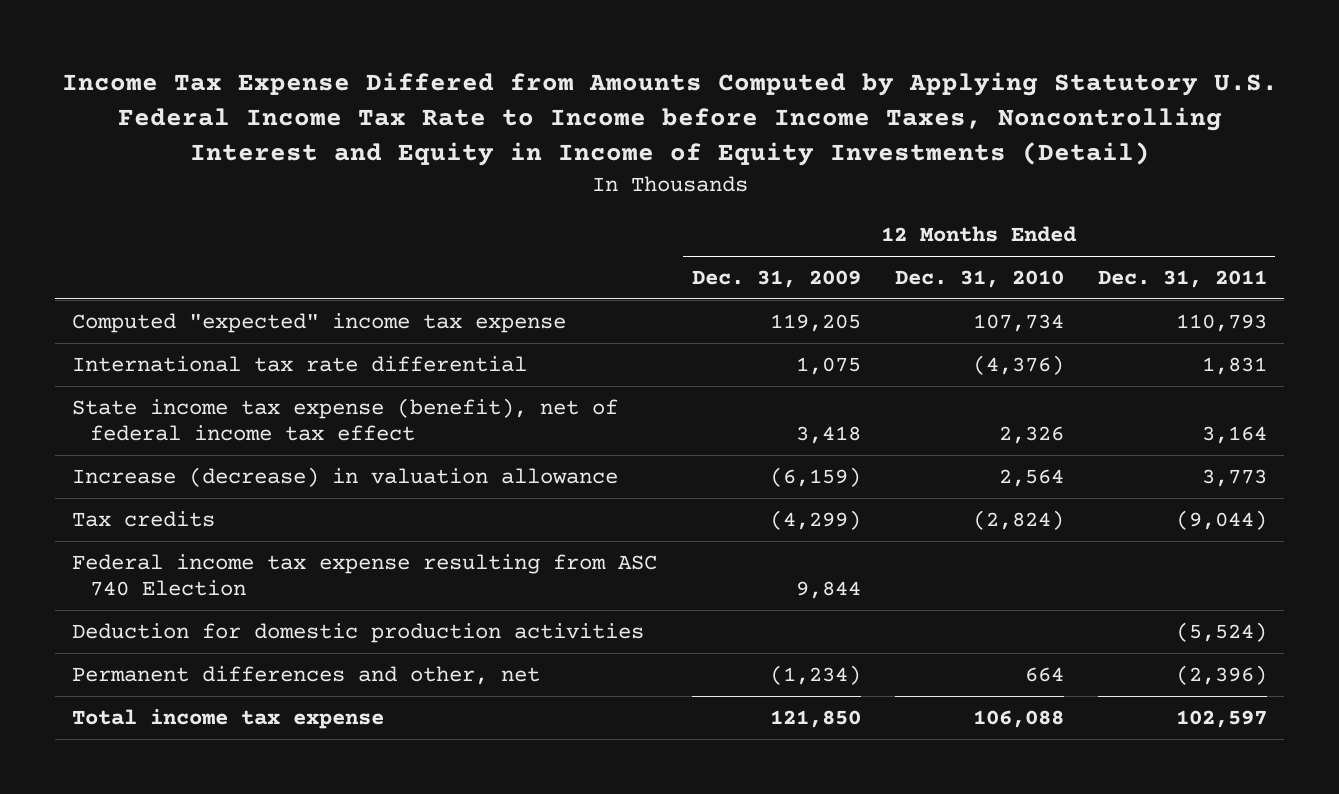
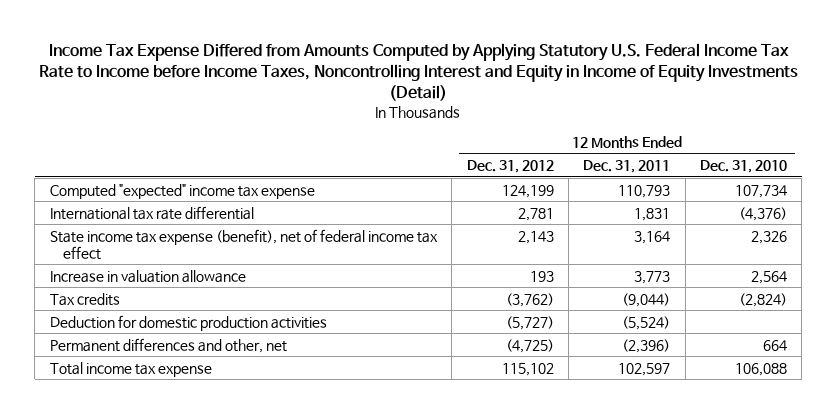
- | 12 Months Ended Dec. 31, 2009 | 12 Months Ended Dec. 31, 2010 | 12 Months Ended Dec. 31, 2011
+ | 12 Months Ended Dec. 31, 2012 | 12 Months Ended Dec. 31, 2011 | 12 Months Ended Dec. 31, 2010
- Increase (decrease) in valuation allowance | (6,159) | 2,564 | 3,773
+ Increase in valuation allowance | 193 | 3,773 | 2,564
- Federal income tax expense resulting from ASC 740 Election | 9,844 | |

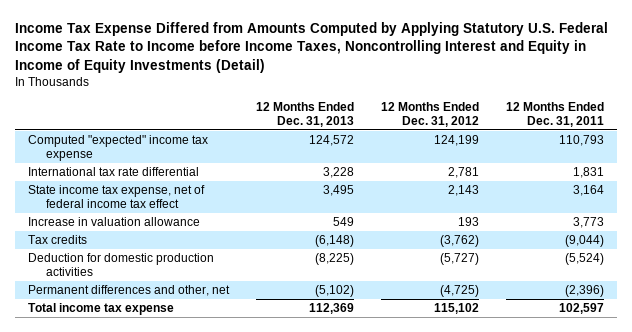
- | 12 Months Ended Dec. 31, 2012 | 12 Months Ended Dec. 31, 2011 | 12 Months Ended Dec. 31, 2010
+ | 12 Months Ended Dec. 31, 2013 | 12 Months Ended Dec. 31, 2012 | 12 Months Ended Dec. 31, 2011
- State income tax expense (benefit), net of federal income tax effect | 2,143 | 3,164 | 2,326
+ State income tax expense, net of federal income tax effect | 3,495 | 2,143 | 3,164

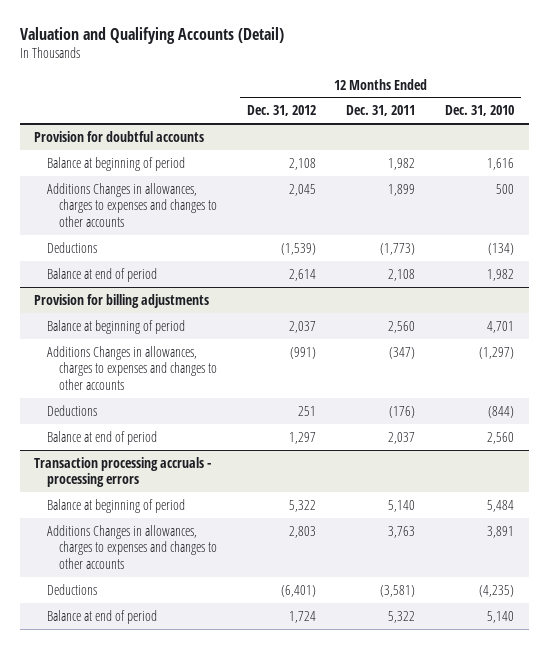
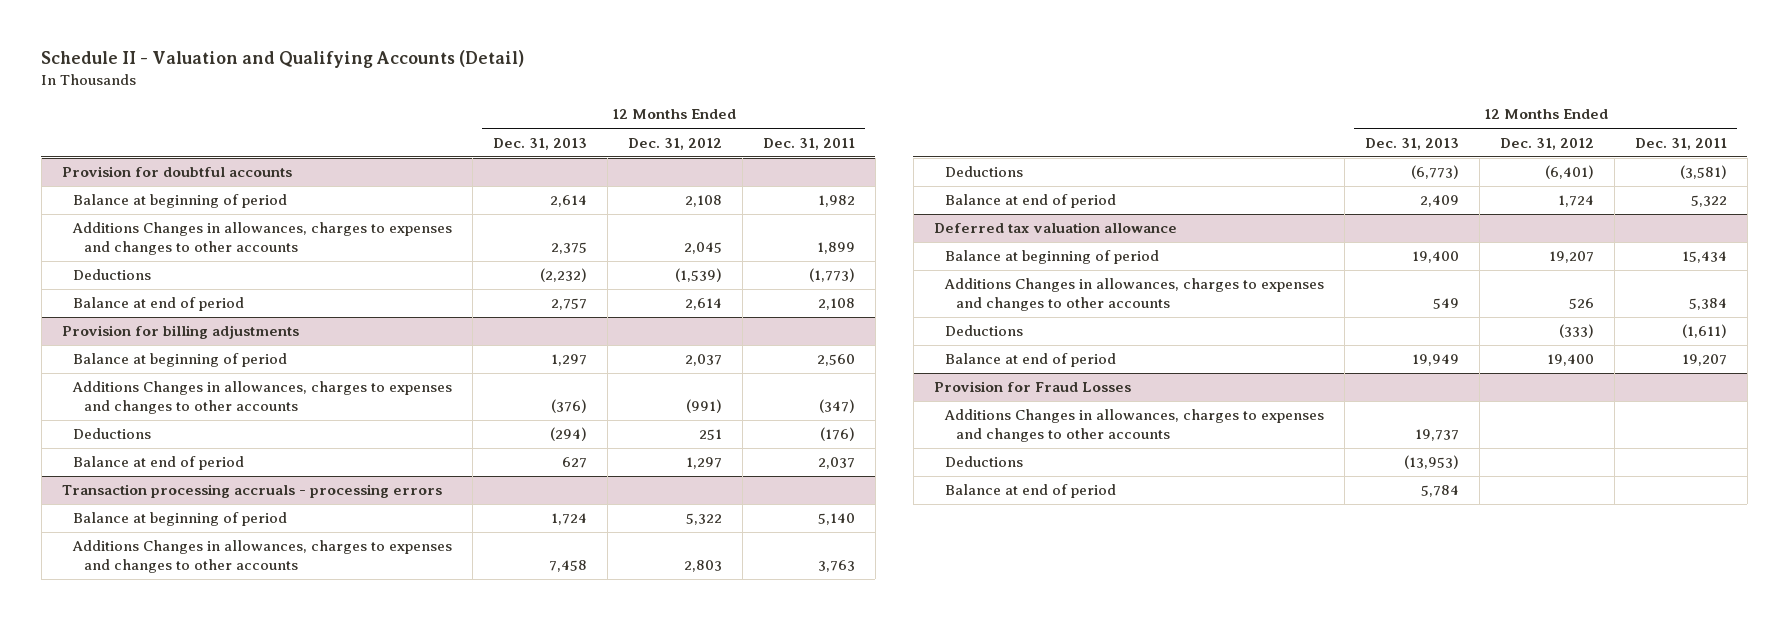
- Valuation and Qualifying Accounts (Detail)
+ Schedule II - Valuation and Qualifying Accounts (Detail)
- | 12 Months Ended Dec. 31, 2012 | 12 Months Ended Dec. 31, 2011 | 12 Months Ended Dec. 31, 2010
+ | 12 Months Ended Dec. 31, 2013 | 12 Months Ended Dec. 31, 2012 | 12 Months Ended Dec. 31, 2011
+ Deferred tax valuation allowance
+ Balance at beginning of period | 19,400 | 19,207 | 15,434
+ Additions Changes in allowances, charges to expenses and changes to other accounts | 549 | 526 | 5,384
+ Deductions | | (333) | (1,611)
+ Balance at end of period | 19,949 | 19,400 | 19,207
+ Provision for Fraud Losses
+ Additions Changes in allowances, charges to expenses and changes to other accounts | 19,737 | |
+ Deductions | (13,953) | |
+ Balance at end of period | 5,784 | |

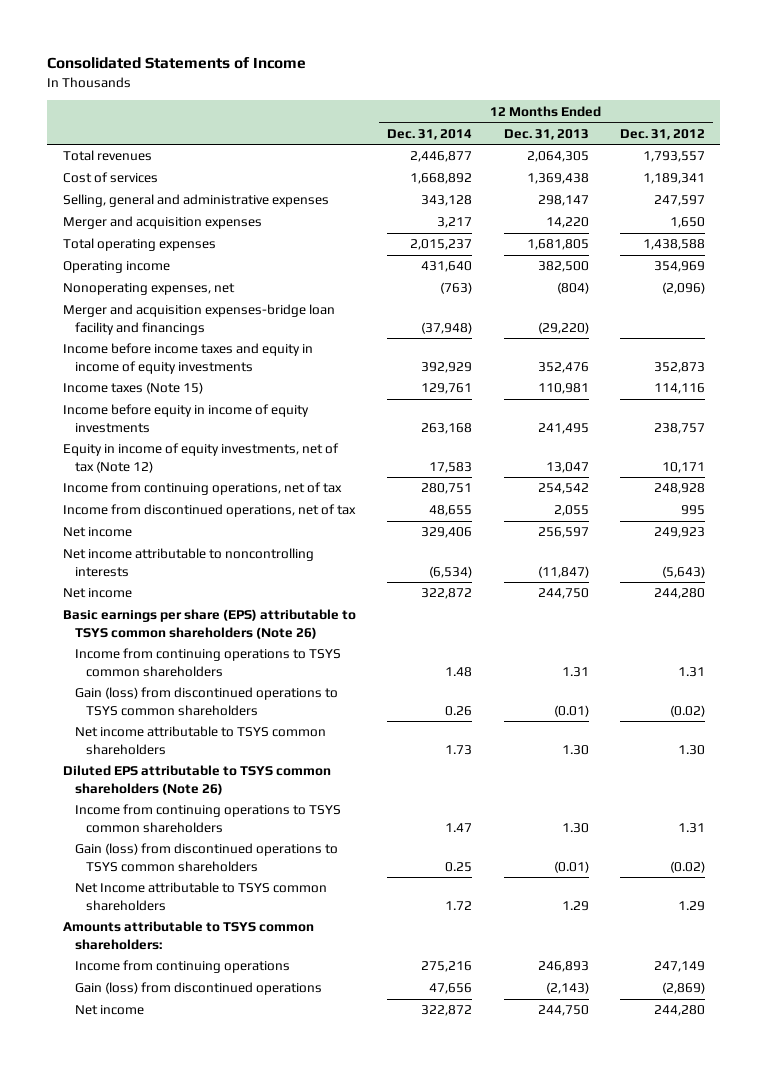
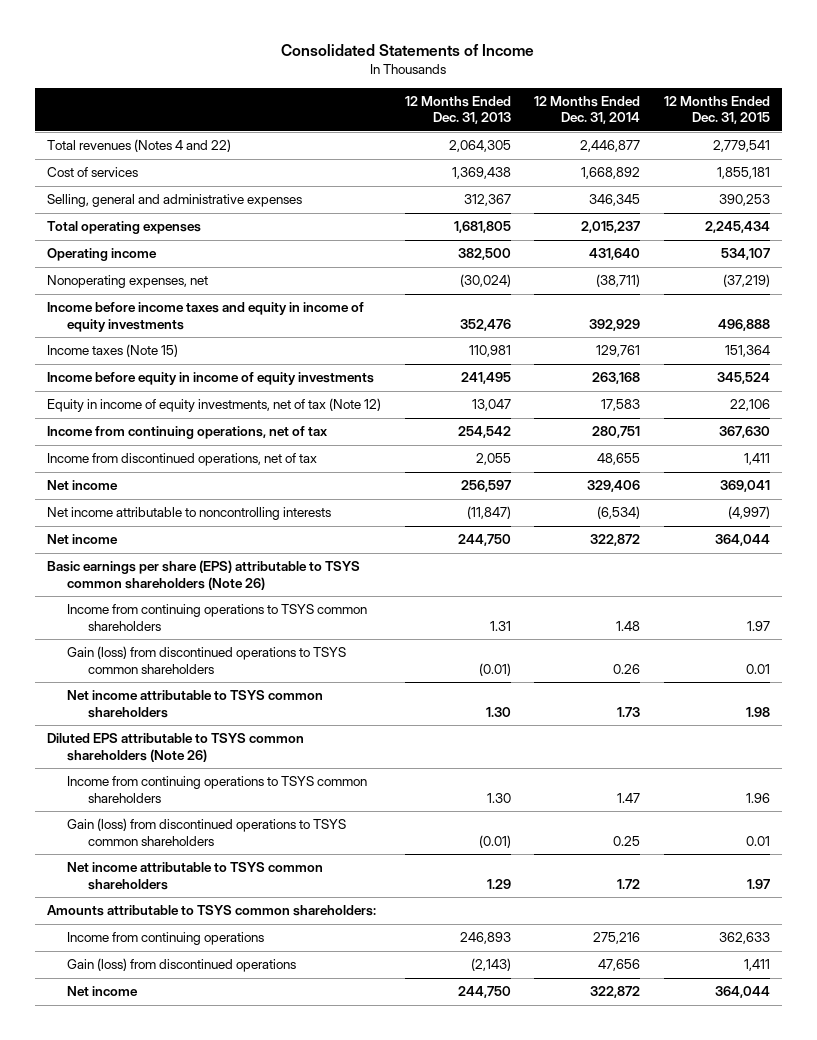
- | 12 Months Ended Dec. 31, 2014 | 12 Months Ended Dec. 31, 2013 | 12 Months Ended Dec. 31, 2012
+ | 12 Months Ended Dec. 31, 2013 | 12 Months Ended Dec. 31, 2014 | 12 Months Ended Dec. 31, 2015
- Total revenues | 2,446,877 | 2,064,305 | 1,793,557
+ Total revenues (Notes 4 and 22) | 2,064,305 | 2,446,877 | 2,779,541
- Selling, general and administrative expenses | 343,128 | 298,147 | 247,597
- Merger and acquisition expenses | 3,217 | 14,220 | 1,650
+ Selling, general and administrative expenses | 312,367 | 346,345 | 390,253
- Nonoperating expenses, net | (763) | (804) | (2,096)
- Merger and acquisition expenses-bridge loan facility and financings | (37,948) | (29,220) |
+ Nonoperating expenses, net | (30,024) | (38,711) | (37,219)
- Net Income attributable to TSYS common shareholders | 1.72 | 1.29 | 1.29
+ Net income attributable to TSYS common shareholders | 1.29 | 1.72 | 1.97

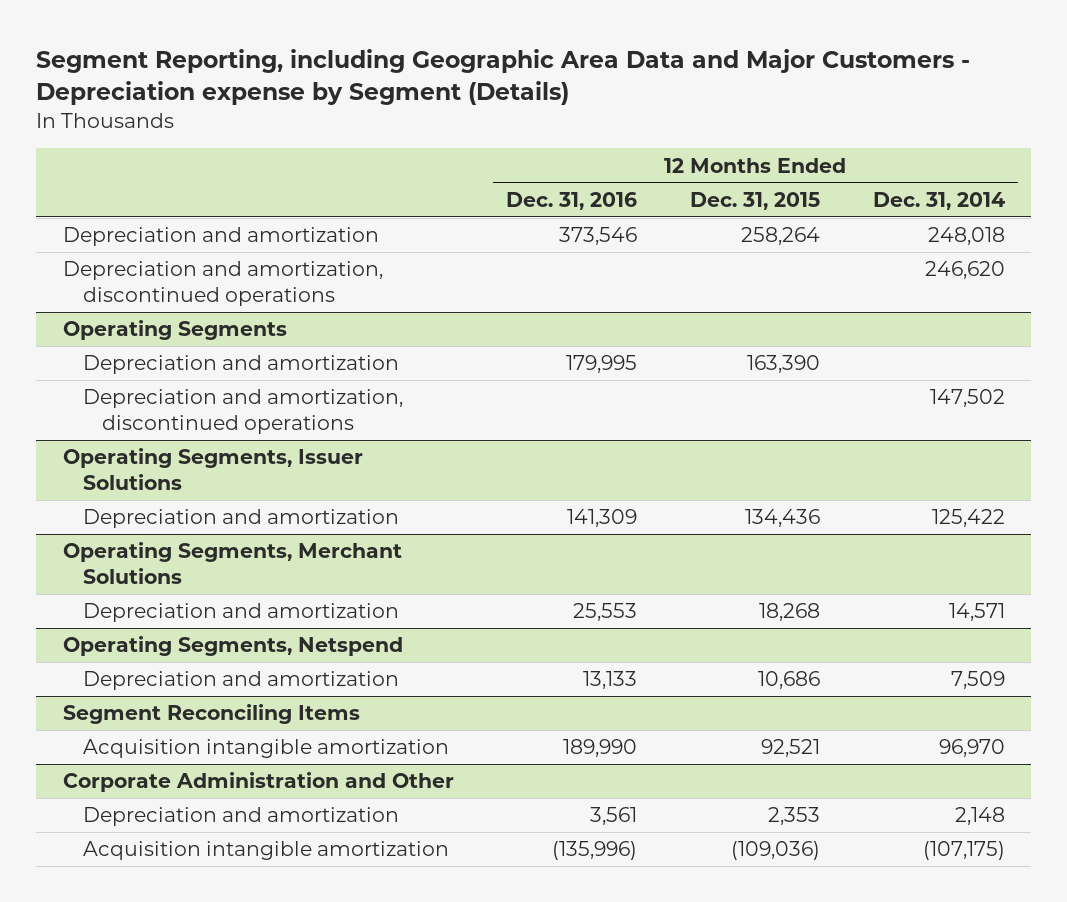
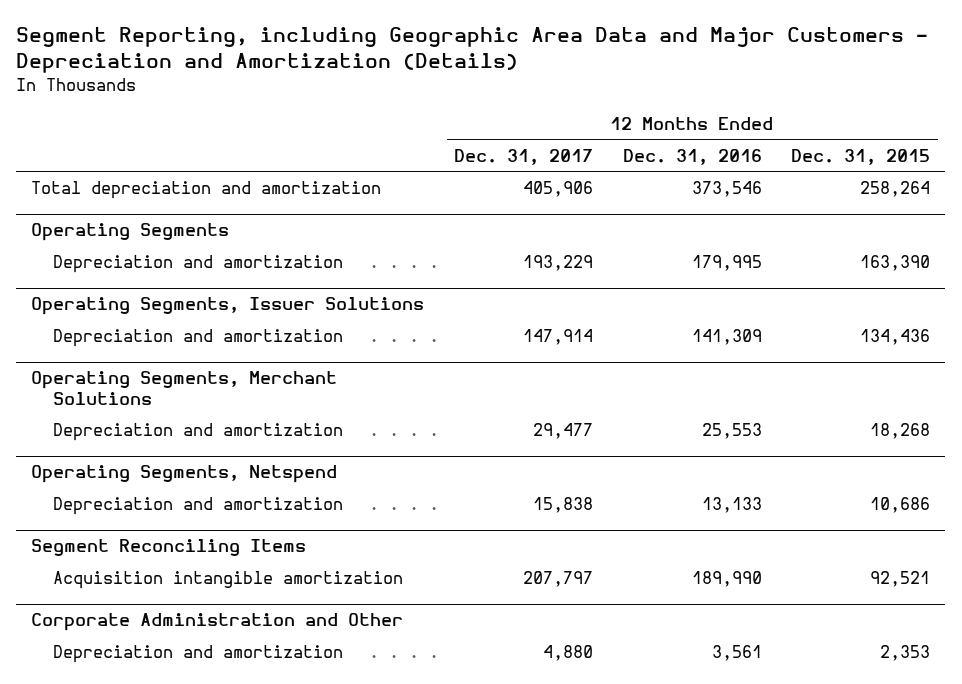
- Segment Reporting, including Geographic Area Data and Major Customers - Depreciation expense by Segment (Details)
+ Segment Reporting, including Geographic Area Data and Major Customers - Depreciation and Amortization (Details)
- | 12 Months Ended Dec. 31, 2016 | 12 Months Ended Dec. 31, 2015 | 12 Months Ended Dec. 31, 2014
+ | 12 Months Ended Dec. 31, 2017 | 12 Months Ended Dec. 31, 2016 | 12 Months Ended Dec. 31, 2015
- Depreciation and amortization | 373,546 | 258,264 | 248,018
- Depreciation and amortization, discontinued operations | | | 246,620
+ Total depreciation and amortization | 405,906 | 373,546 | 258,264
@ Operating Segments
- Depreciation and amortization, discontinued operations | | | 147,502
@ Corporate Administration and Other
- Acquisition intangible amortization | (135,996) | (109,036) | (107,175)

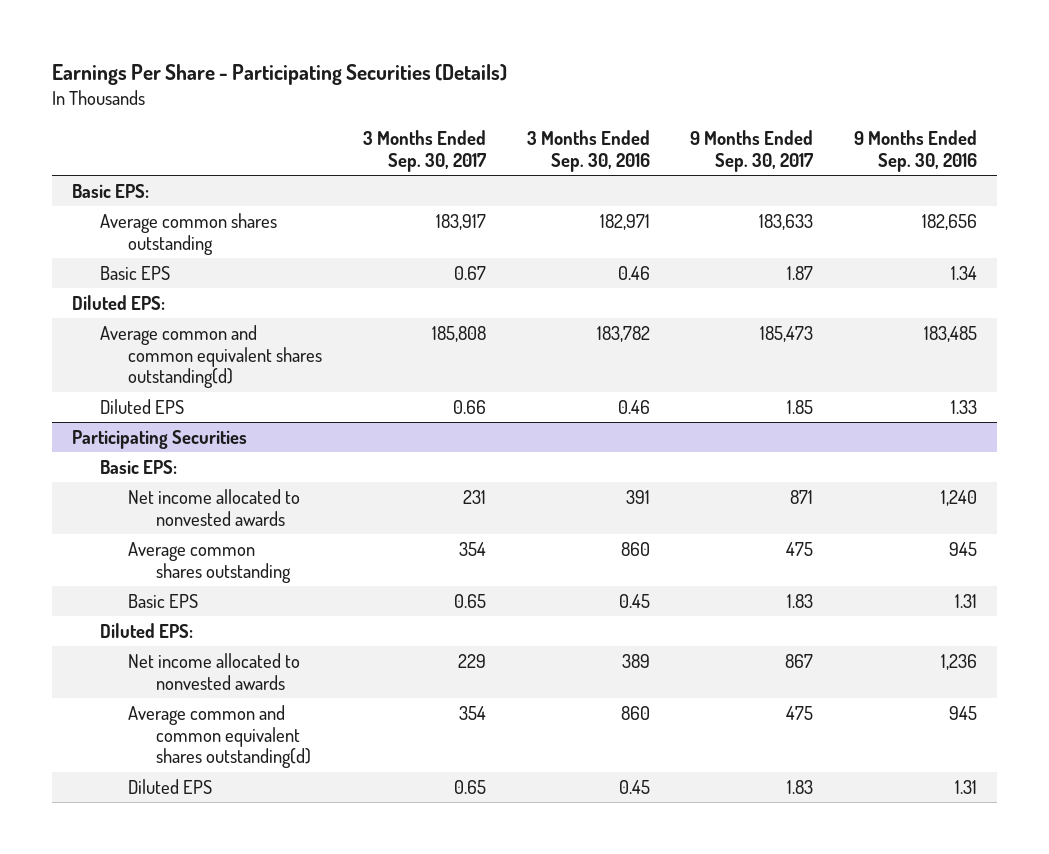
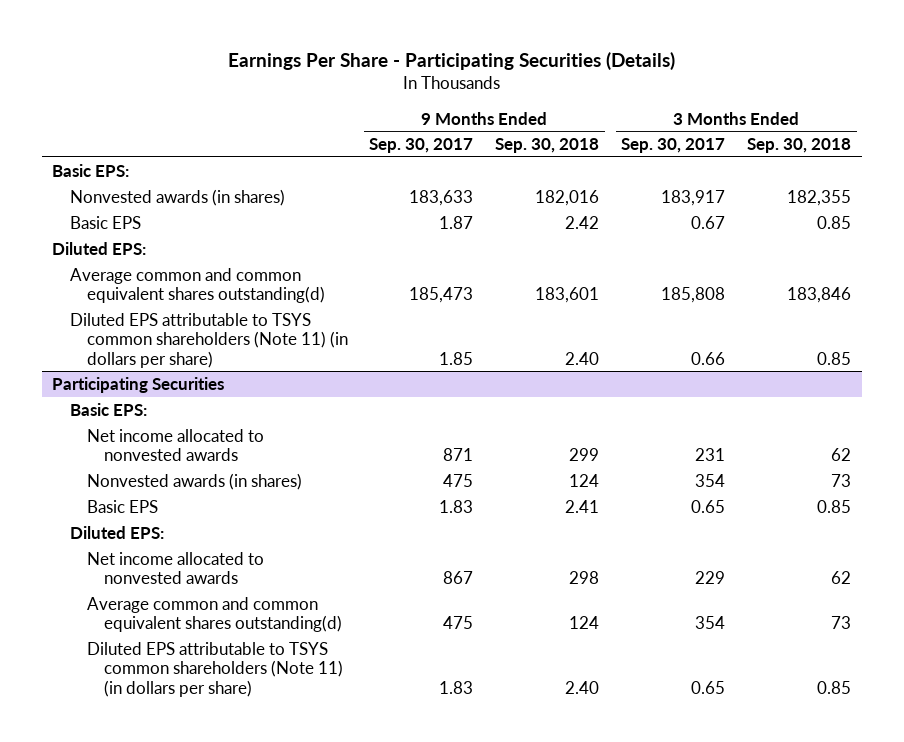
- | 3 Months Ended Sep. 30, 2017 | 3 Months Ended Sep. 30, 2016 | 9 Months Ended Sep. 30, 2017 | 9 Months Ended Sep. 30, 2016
+ | 9 Months Ended Sep. 30, 2017 | 9 Months Ended Sep. 30, 2018 | 3 Months Ended Sep. 30, 2017 | 3 Months Ended Sep. 30, 2018
- Average common shares outstanding | 183,917 | 182,971 | 183,633 | 182,656
+ Nonvested awards (in shares) | 183,633 | 182,016 | 183,917 | 182,355
- Diluted EPS | 0.66 | 0.46 | 1.85 | 1.33
+ Diluted EPS attributable to TSYS common shareholders (Note 11) (in dollars per share) | 1.85 | 2.40 | 0.66 | 0.85
@ Participating Securities
- Average common shares outstanding | 354 | 860 | 475 | 945
+ Nonvested awards (in shares) | 475 | 124 | 354 | 73
- Diluted EPS | 0.65 | 0.45 | 1.83 | 1.31
+ Diluted EPS attributable to TSYS common shareholders (Note 11) (in dollars per share) | 1.83 | 2.40 | 0.65 | 0.85

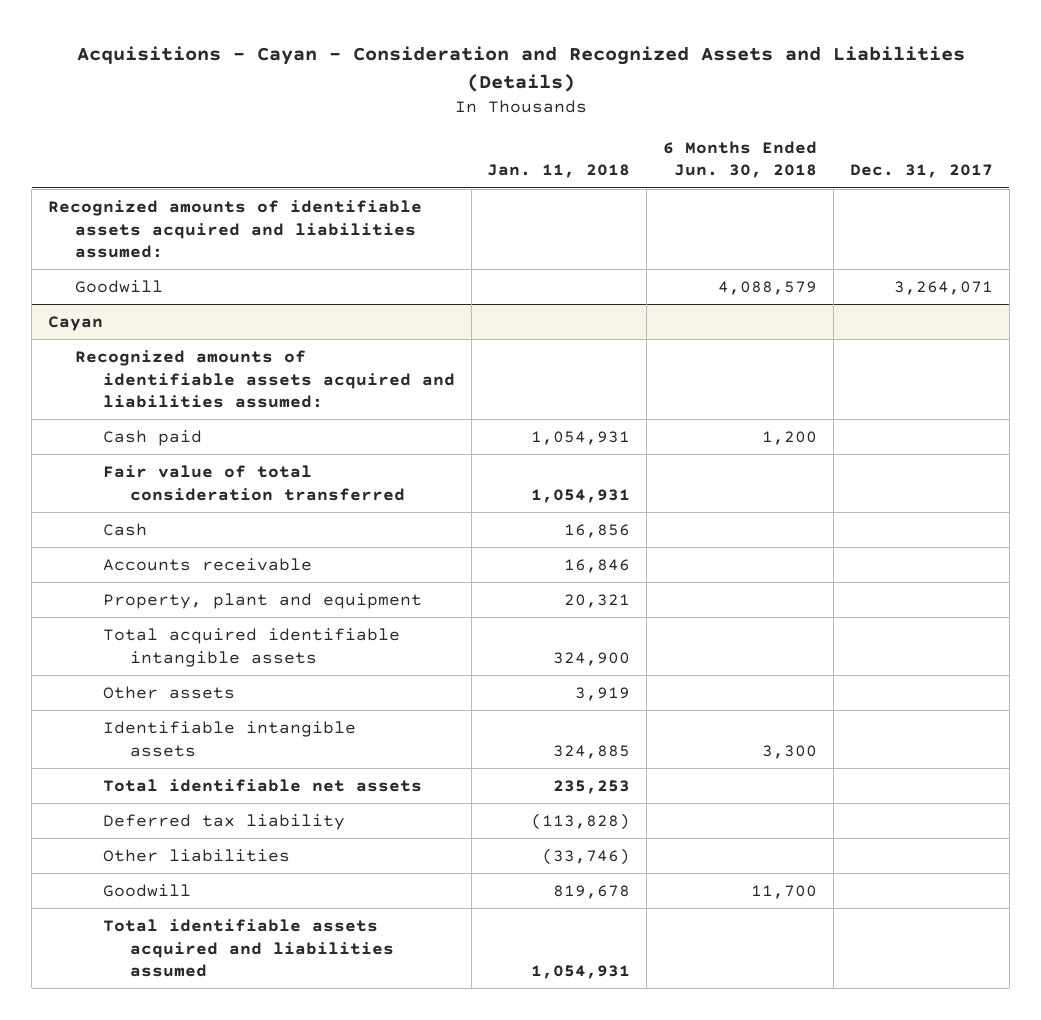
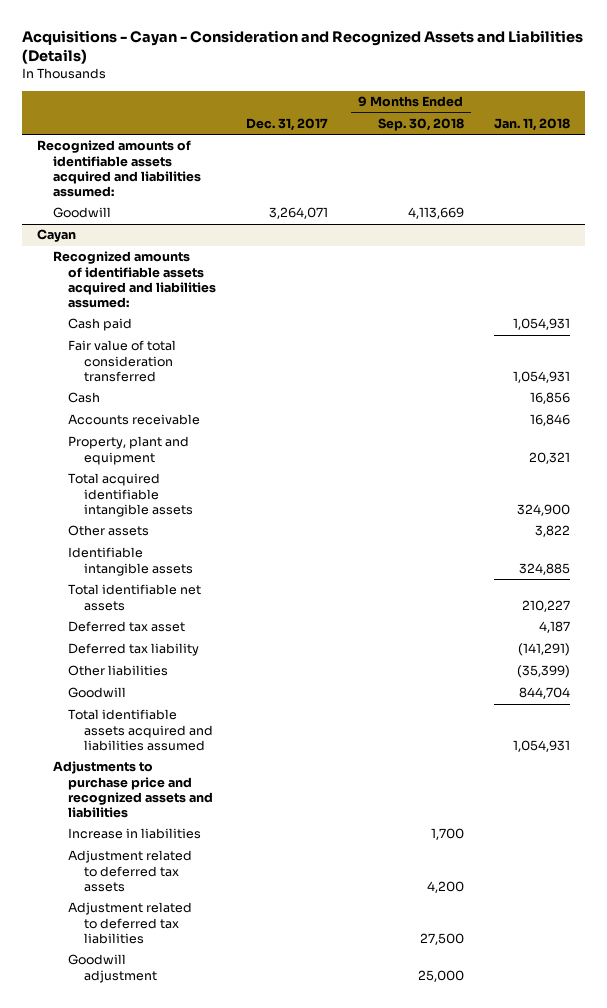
- | Jan. 11, 2018 | 6 Months Ended Jun. 30, 2018 | Dec. 31, 2017
+ | Dec. 31, 2017 | 9 Months Ended Sep. 30, 2018 | Jan. 11, 2018
@ Cayan
- Other assets | 3,919 | |
+ Other assets | | | 3,822
- Total identifiable net assets | 235,253 | |
- Deferred tax liability | (113,828) | |
- Other liabilities | (33,746) | |
- Goodwill | 819,678 | 11,700 |
+ Total identifiable net assets | | | 210,227
+ Deferred tax asset | | | 4,187
+ Deferred tax liability | | | (141,291)
+ Other liabilities | | | (35,399)
+ Goodwill | | | 844,704
+ Adjustments to purchase price and recognized assets and liabilities
+ Increase in liabilities | | 1,700 |
+ Adjustment related to deferred tax assets | | 4,200 |
+ Adjustment related to deferred tax liabilities | | 27,500 |
+ Goodwill adjustment | | 25,000 |

